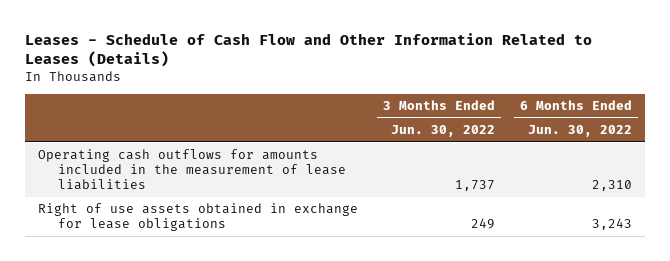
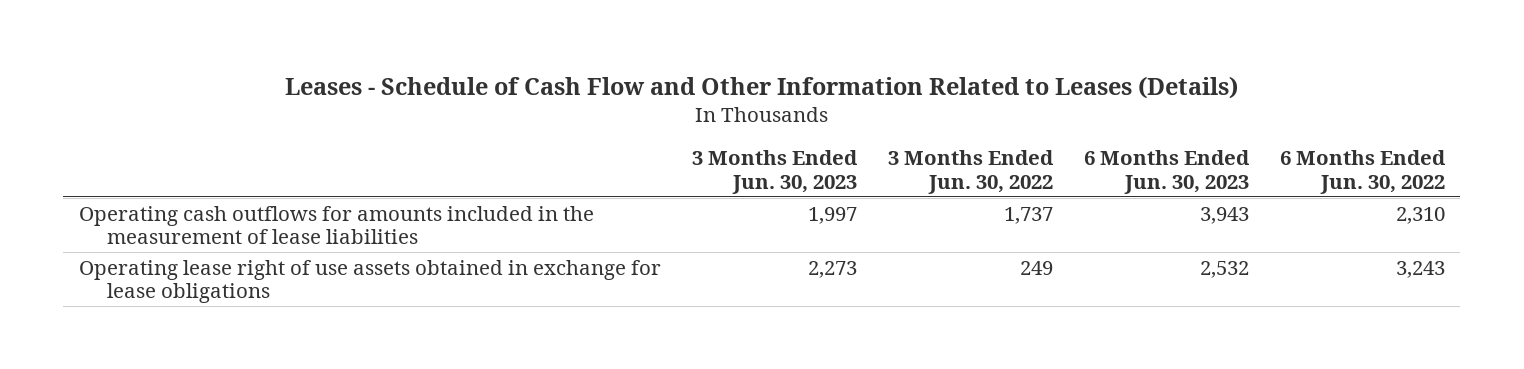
- | 3 Months Ended Jun. 30, 2022 | 6 Months Ended Jun. 30, 2022
+ | 3 Months Ended Jun. 30, 2023 | 3 Months Ended Jun. 30, 2022 | 6 Months Ended Jun. 30, 2023 | 6 Months Ended Jun. 30, 2022
- Right of use assets obtained in exchange for lease obligations | 249 | 3,243
+ Operating lease right of use assets obtained in exchange for lease obligations | 2,273 | 249 | 2,532 | 3,243

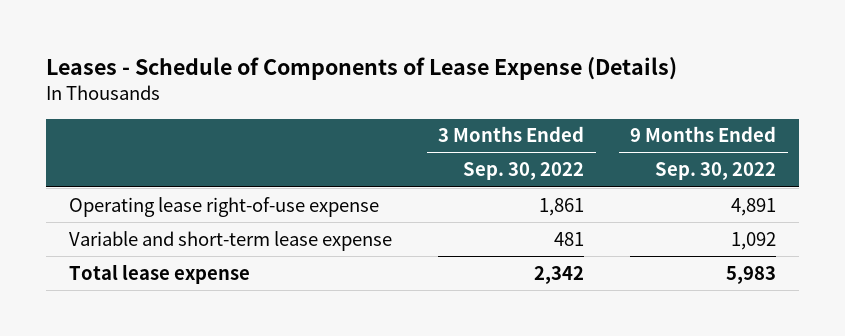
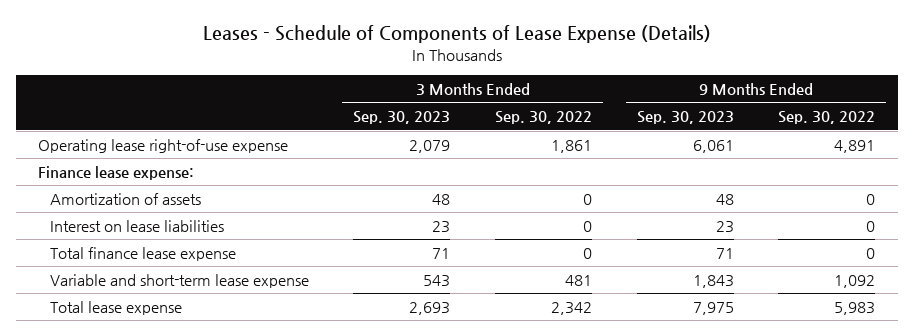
- | 3 Months Ended Sep. 30, 2022 | 9 Months Ended Sep. 30, 2022
+ | 3 Months Ended Sep. 30, 2023 | 3 Months Ended Sep. 30, 2022 | 9 Months Ended Sep. 30, 2023 | 9 Months Ended Sep. 30, 2022
+ Finance lease expense:
+ Amortization of assets | 48 | 0 | 48 | 0
+ Interest on lease liabilities | 23 | 0 | 23 | 0
+ Total finance lease expense | 71 | 0 | 71 | 0

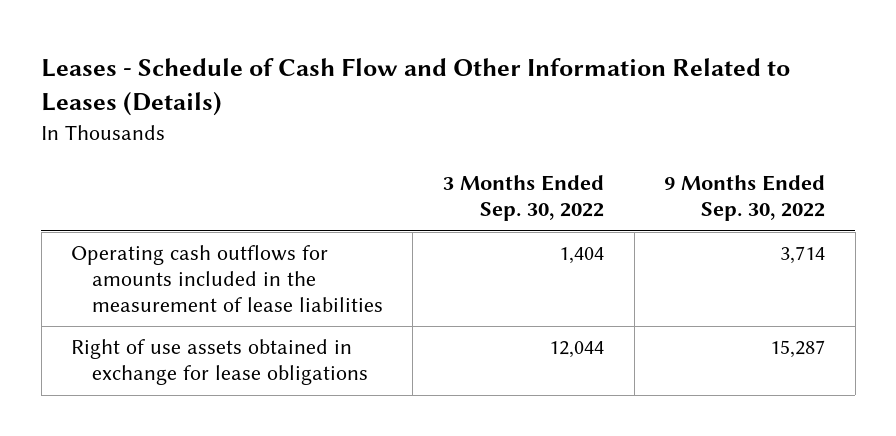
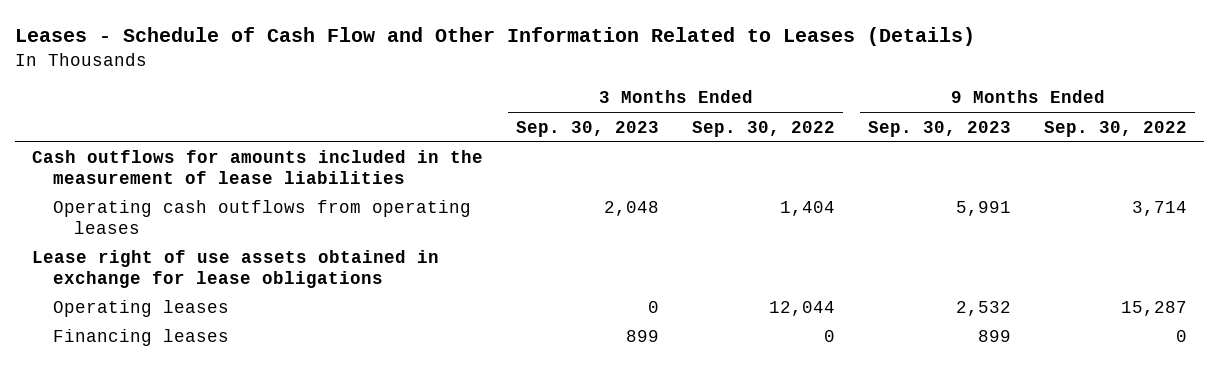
- | 3 Months Ended Sep. 30, 2022 | 9 Months Ended Sep. 30, 2022
+ | 3 Months Ended Sep. 30, 2023 | 3 Months Ended Sep. 30, 2022 | 9 Months Ended Sep. 30, 2023 | 9 Months Ended Sep. 30, 2022
- Operating cash outflows for amounts included in the measurement of lease liabilities | 1,404 | 3,714
- Right of use assets obtained in exchange for lease obligations | 12,044 | 15,287
+ Cash outflows for amounts included in the measurement of lease liabilities
+ Operating cash outflows from operating leases | 2,048 | 1,404 | 5,991 | 3,714
+ Lease right of use assets obtained in exchange for lease obligations
+ Operating leases | 0 | 12,044 | 2,532 | 15,287
+ Financing leases | 899 | 0 | 899 | 0

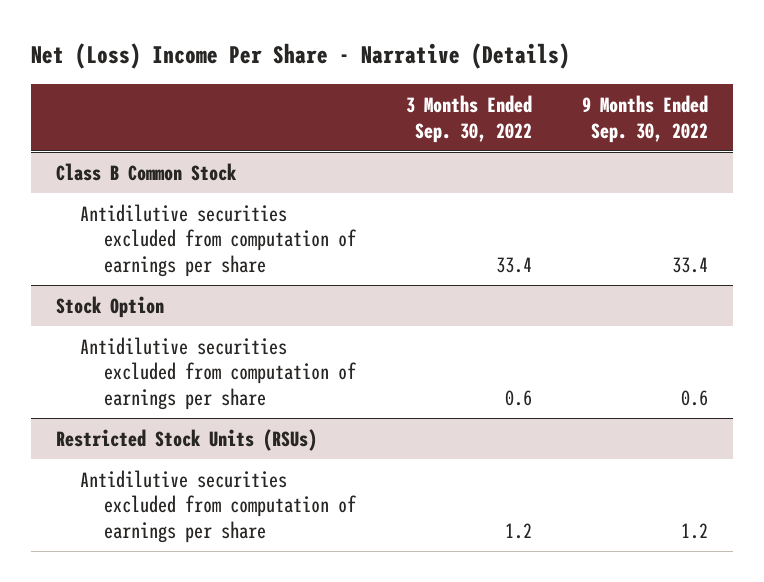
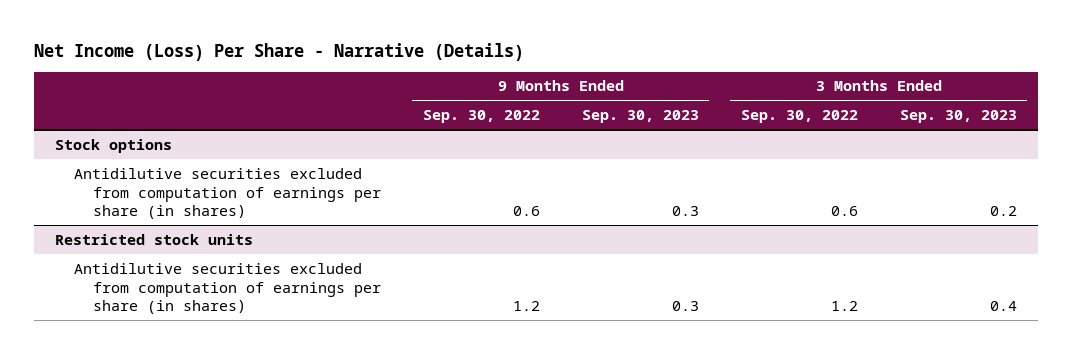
- Net (Loss) Income Per Share - Narrative (Details)
+ Net Income (Loss) Per Share - Narrative (Details)
- | 3 Months Ended Sep. 30, 2022 | 9 Months Ended Sep. 30, 2022
+ | 9 Months Ended Sep. 30, 2022 | 9 Months Ended Sep. 30, 2023 | 3 Months Ended Sep. 30, 2022 | 3 Months Ended Sep. 30, 2023
- Class B Common Stock
- Antidilutive securities excluded from computation of earnings per share | 33.4 | 33.4
- Stock Option
- Antidilutive securities excluded from computation of earnings per share | 0.6 | 0.6
- Restricted Stock Units (RSUs)
- Antidilutive securities excluded from computation of earnings per share | 1.2 | 1.2
+ Stock options
+ Antidilutive securities excluded from computation of earnings per share (in shares) | 0.6 | 0.3 | 0.6 | 0.2
+ Restricted stock units
+ Antidilutive securities excluded from computation of earnings per share (in shares) | 1.2 | 0.3 | 1.2 | 0.4

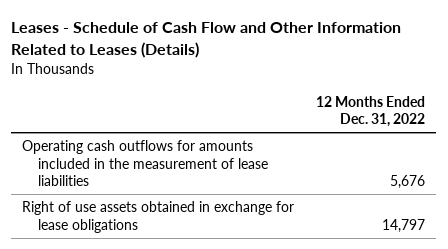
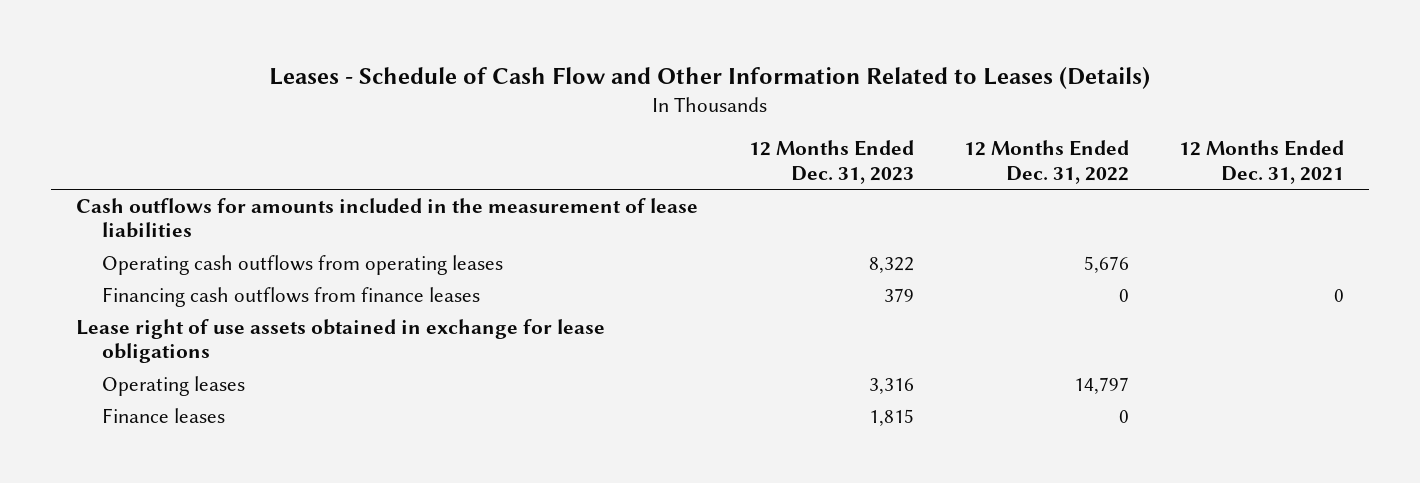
- | 12 Months Ended Dec. 31, 2022
+ | 12 Months Ended Dec. 31, 2023 | 12 Months Ended Dec. 31, 2022 | 12 Months Ended Dec. 31, 2021
- Operating cash outflows for amounts included in the measurement of lease liabilities | 5,676
- Right of use assets obtained in exchange for lease obligations | 14,797
+ Cash outflows for amounts included in the measurement of lease liabilities
+ Operating cash outflows from operating leases | 8,322 | 5,676 |
+ Financing cash outflows from finance leases | 379 | 0 | 0
+ Lease right of use assets obtained in exchange for lease obligations
+ Operating leases | 3,316 | 14,797 |
+ Finance leases | 1,815 | 0 |

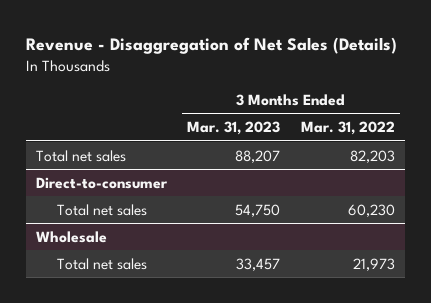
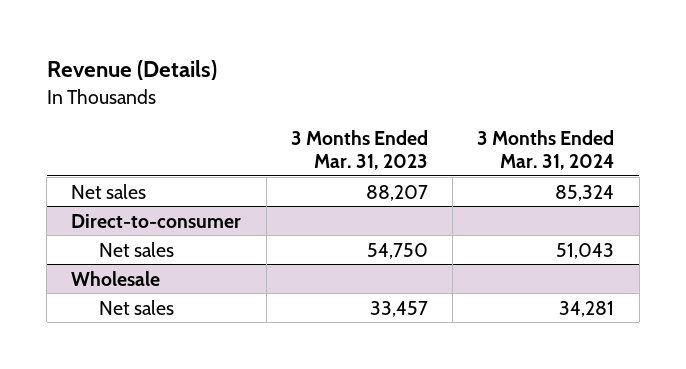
- Revenue - Disaggregation of Net Sales (Details)
+ Revenue (Details)
- | 3 Months Ended Mar. 31, 2023 | 3 Months Ended Mar. 31, 2022
+ | 3 Months Ended Mar. 31, 2023 | 3 Months Ended Mar. 31, 2024
- Total net sales | 88,207 | 82,203
+ Net sales | 88,207 | 85,324
@ Direct-to-consumer
- Total net sales | 54,750 | 60,230
+ Net sales | 54,750 | 51,043
@ Wholesale
- Total net sales | 33,457 | 21,973
+ Net sales | 33,457 | 34,281

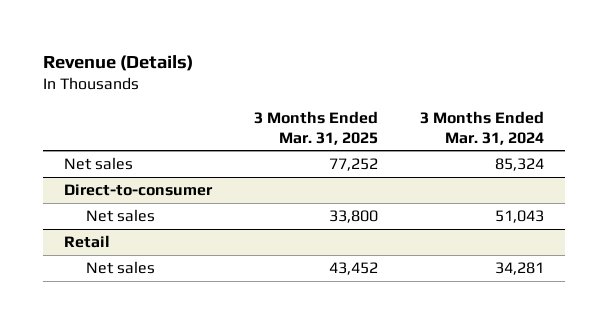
- | 3 Months Ended Mar. 31, 2023 | 3 Months Ended Mar. 31, 2024
+ | 3 Months Ended Mar. 31, 2025 | 3 Months Ended Mar. 31, 2024
- Wholesale
+ Retail

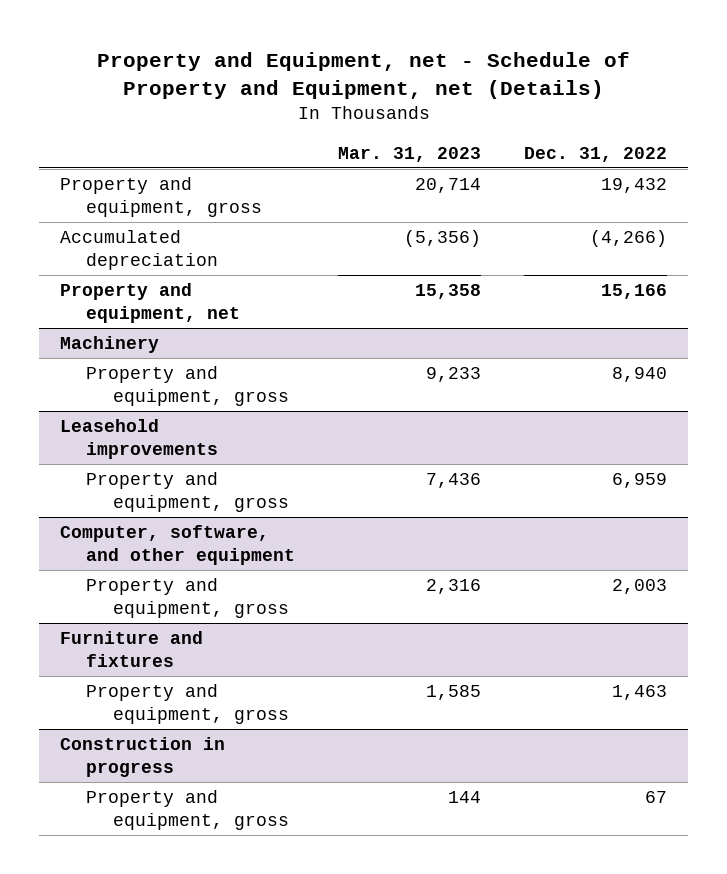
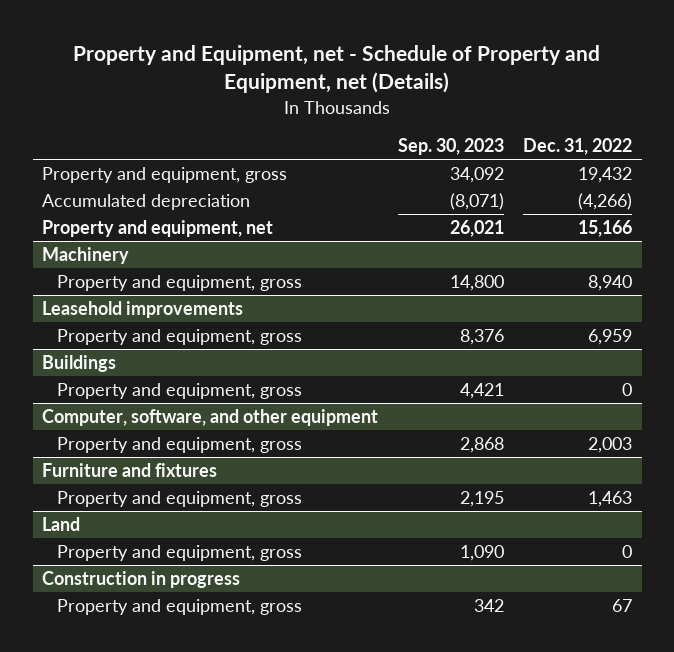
- | Mar. 31, 2023 | Dec. 31, 2022
+ | Sep. 30, 2023 | Dec. 31, 2022
+ Buildings
+ Property and equipment, gross | 4,421 | 0
+ Land
+ Property and equipment, gross | 1,090 | 0

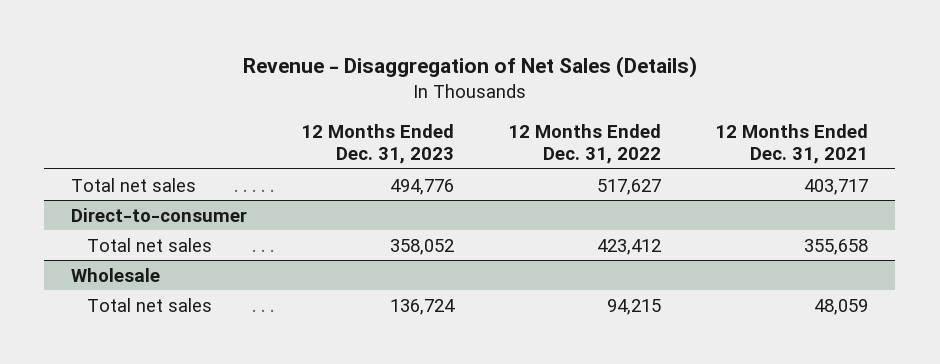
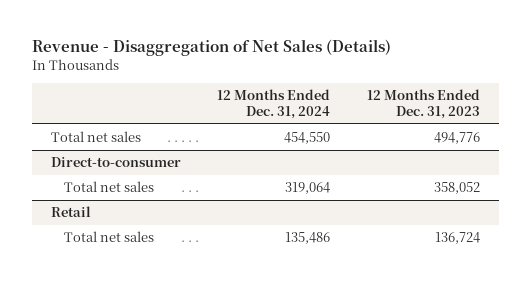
- | 12 Months Ended Dec. 31, 2023 | 12 Months Ended Dec. 31, 2022 | 12 Months Ended Dec. 31, 2021
+ | 12 Months Ended Dec. 31, 2024 | 12 Months Ended Dec. 31, 2023
- Wholesale
+ Retail

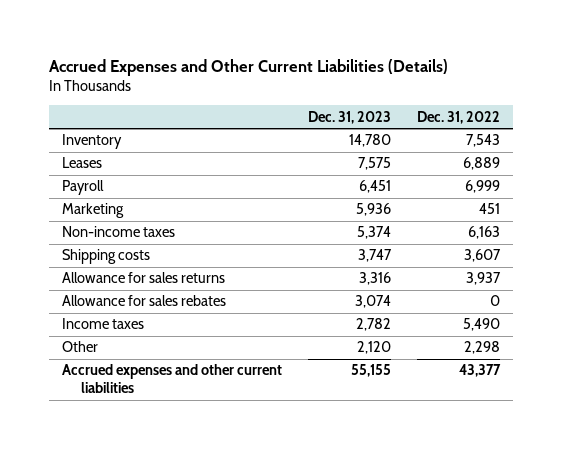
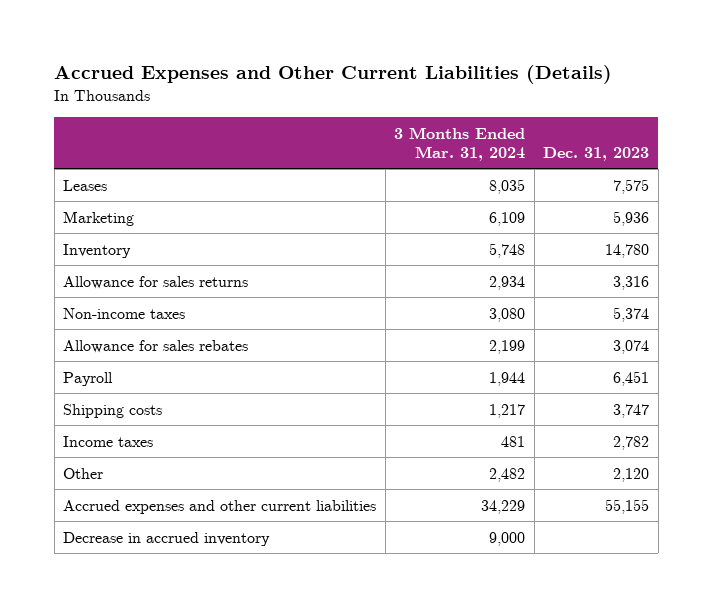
- | Dec. 31, 2023 | Dec. 31, 2022
+ | 3 Months Ended Mar. 31, 2024 | Dec. 31, 2023
moved down: Inventory | 5,748 | 14,780
moved down: Non-income taxes | 3,080 | 5,374
moved down: Payroll | 1,944 | 6,451
moved down: Shipping costs | 1,217 | 3,747
+ Decrease in accrued inventory | 9,000 |

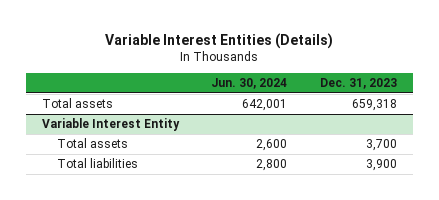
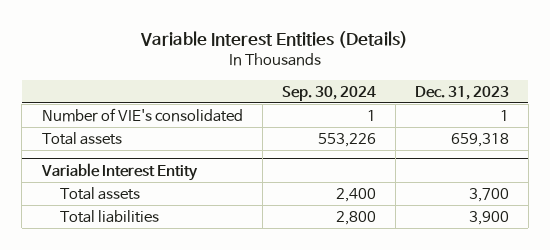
- | Jun. 30, 2024 | Dec. 31, 2023
+ | Sep. 30, 2024 | Dec. 31, 2023
+ Number of VIE's consolidated | 1 | 1

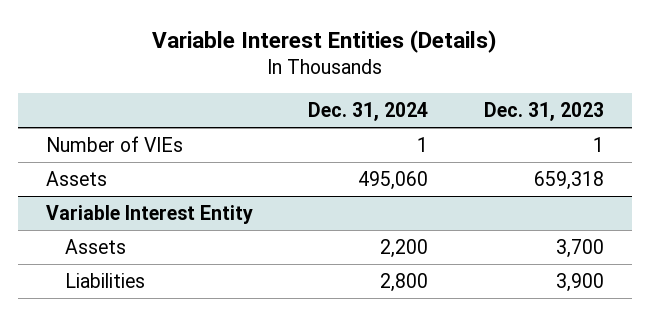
- | Sep. 30, 2024 | Dec. 31, 2023
+ | Dec. 31, 2024 | Dec. 31, 2023
- Number of VIE's consolidated | 1 | 1
- Total assets | 553,226 | 659,318
+ Number of VIEs | 1 | 1
+ Assets | 495,060 | 659,318
@ Variable Interest Entity
- Total assets | 2,400 | 3,700
- Total liabilities | 2,800 | 3,900
+ Assets | 2,200 | 3,700
+ Liabilities | 2,800 | 3,900

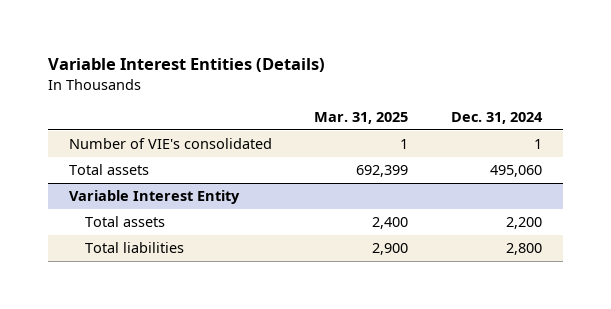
- | Dec. 31, 2024 | Dec. 31, 2023
+ | Mar. 31, 2025 | Dec. 31, 2024
- Number of VIEs | 1 | 1
- Assets | 495,060 | 659,318
+ Number of VIE's consolidated | 1 | 1
+ Total assets | 692,399 | 495,060
@ Variable Interest Entity
- Assets | 2,200 | 3,700
- Liabilities | 2,800 | 3,900
+ Total assets | 2,400 | 2,200
+ Total liabilities | 2,900 | 2,800

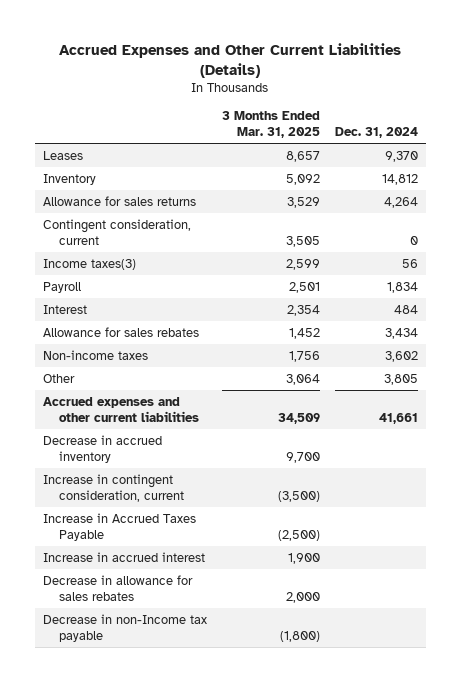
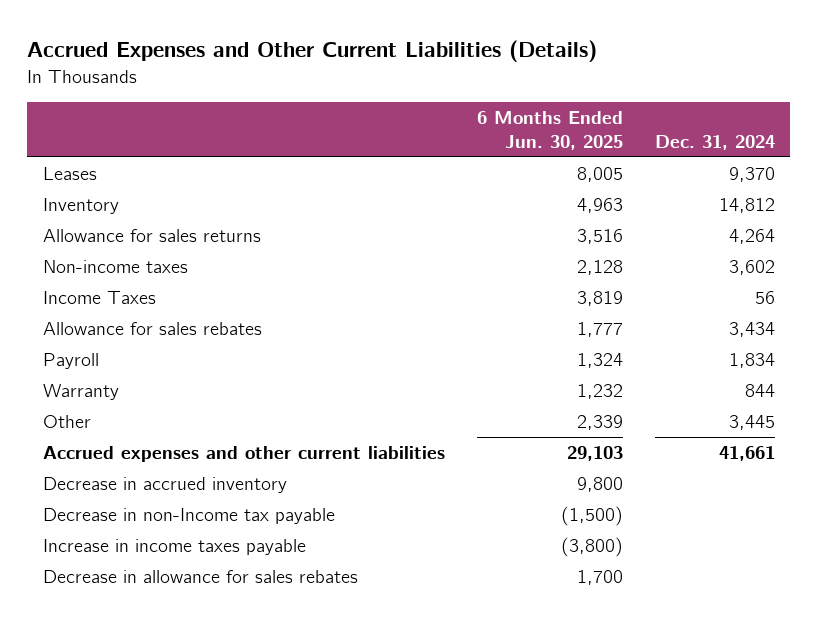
- | 3 Months Ended Mar. 31, 2025 | Dec. 31, 2024
+ | 6 Months Ended Jun. 30, 2025 | Dec. 31, 2024
- Contingent consideration, current | 3,505 | 0
- Income taxes(3) | 2,599 | 56
- Interest | 2,354 | 484
- Other | 3,064 | 3,805
+ Income Taxes | 3,819 | 56
moved down: Allowance for sales rebates | 1,777 | 3,434
moved down: Payroll | 1,324 | 1,834
+ Warranty | 1,232 | 844
+ Other | 2,339 | 3,445
- Increase in contingent consideration, current | (3,500) |
- Increase in Accrued Taxes Payable | (2,500) |
- Increase in accrued interest | 1,900 |
+ Increase in income taxes payable | (3,800) |
moved down: Decrease in allowance for sales rebates | 1,700 |

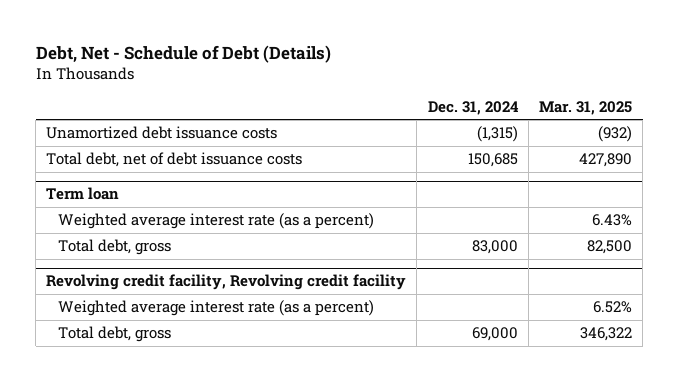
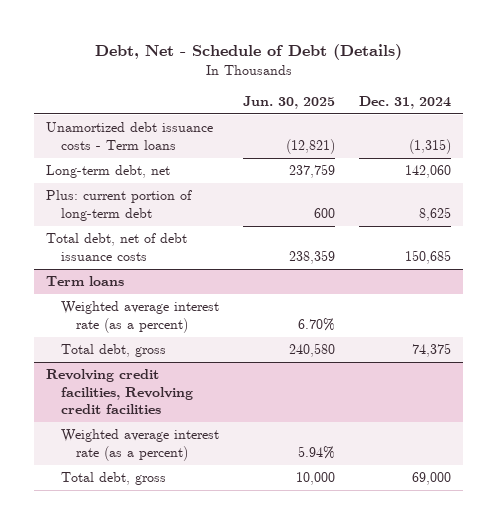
- | Dec. 31, 2024 | Mar. 31, 2025
+ | Jun. 30, 2025 | Dec. 31, 2024
- Unamortized debt issuance costs | (1,315) | (932)
+ Unamortized debt issuance costs - Term loans | (12,821) | (1,315)
+ Long-term debt, net | 237,759 | 142,060
+ Plus: current portion of long-term debt | 600 | 8,625
- Term loan
+ Term loans
- Total debt, gross | 83,000 | 82,500
- Revolving credit facility, Revolving credit facility
+ Total debt, gross | 240,580 | 74,375
+ Revolving credit facilities, Revolving credit facilities

